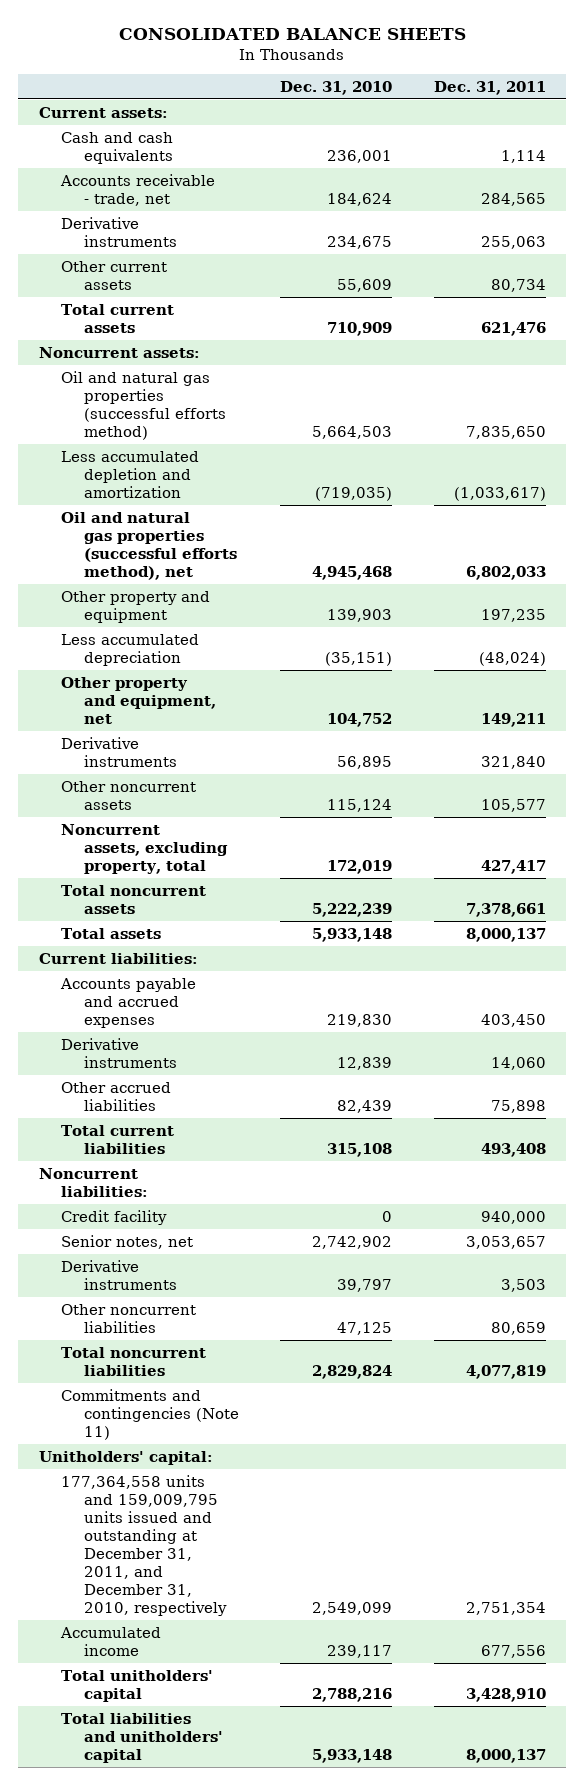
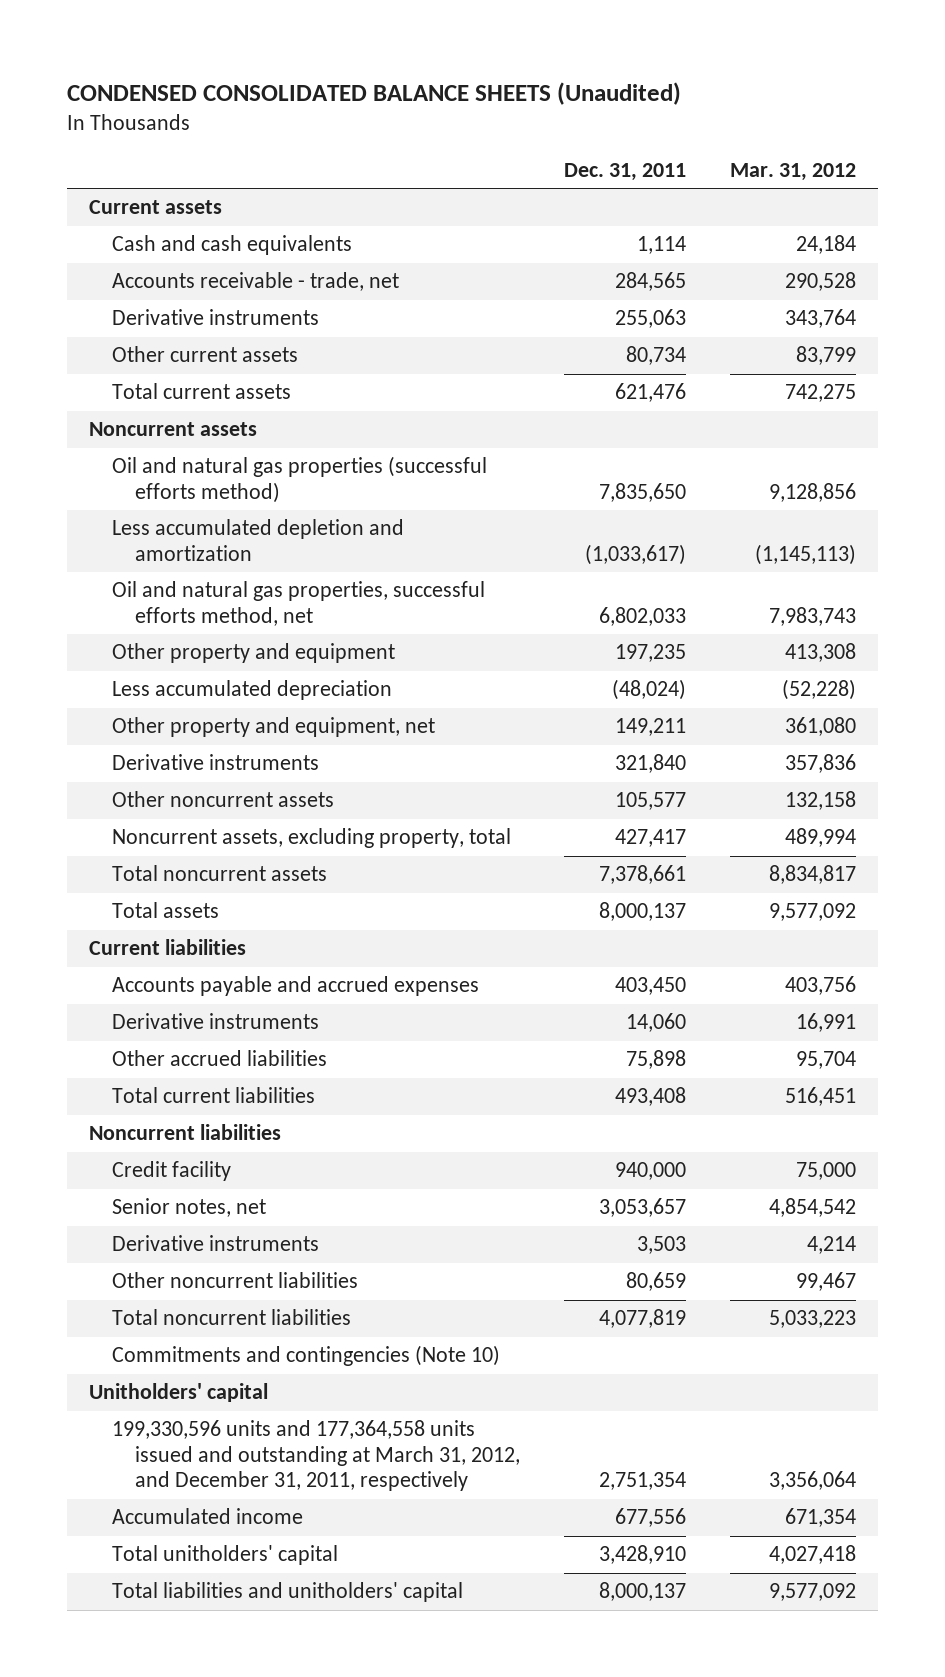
- CONSOLIDATED BALANCE SHEETS
+ CONDENSED CONSOLIDATED BALANCE SHEETS (Unaudited)
- | Dec. 31, 2010 | Dec. 31, 2011
+ | Dec. 31, 2011 | Mar. 31, 2012
- Current assets:
+ Current assets
- Noncurrent assets:
+ Noncurrent assets
- Oil and natural gas properties (successful efforts method), net | 4,945,468 | 6,802,033
+ Oil and natural gas properties, successful efforts method, net | 6,802,033 | 7,983,743
- Current liabilities:
+ Current liabilities
- Noncurrent liabilities:
+ Noncurrent liabilities
- Commitments and contingencies (Note 11)
- Unitholders' capital:
- 177,364,558 units and 159,009,795 units issued and outstanding at December 31, 2011, and December 31, 2010, respectively | 2,549,099 | 2,751,354
+ Commitments and contingencies (Note 10)
+ Unitholders' capital
+ 199,330,596 units and 177,364,558 units issued and outstanding at March 31, 2012, and December 31, 2011, respectively | 2,751,354 | 3,356,064

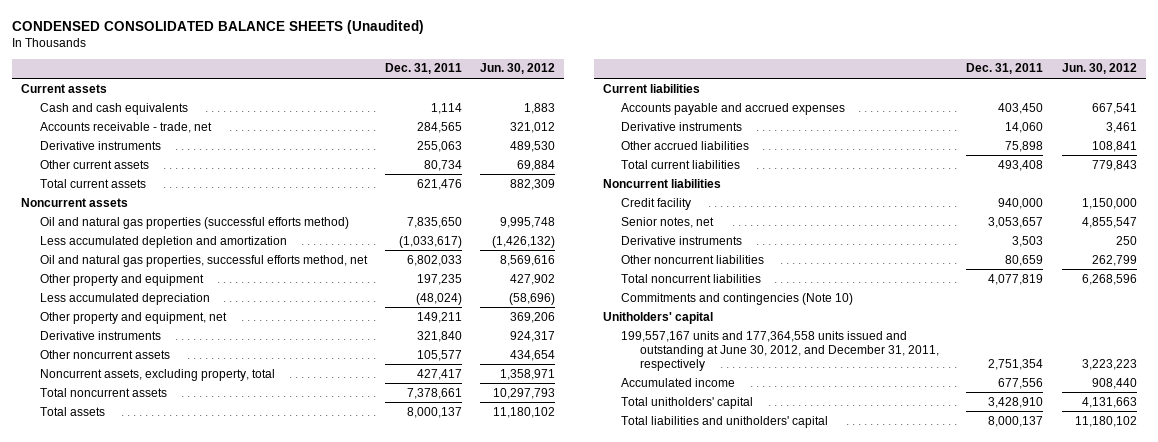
- | Dec. 31, 2011 | Mar. 31, 2012
+ | Dec. 31, 2011 | Jun. 30, 2012
- 199,330,596 units and 177,364,558 units issued and outstanding at March 31, 2012, and December 31, 2011, respectively | 2,751,354 | 3,356,064
+ 199,557,167 units and 177,364,558 units issued and outstanding at June 30, 2012, and December 31, 2011, respectively | 2,751,354 | 3,223,223

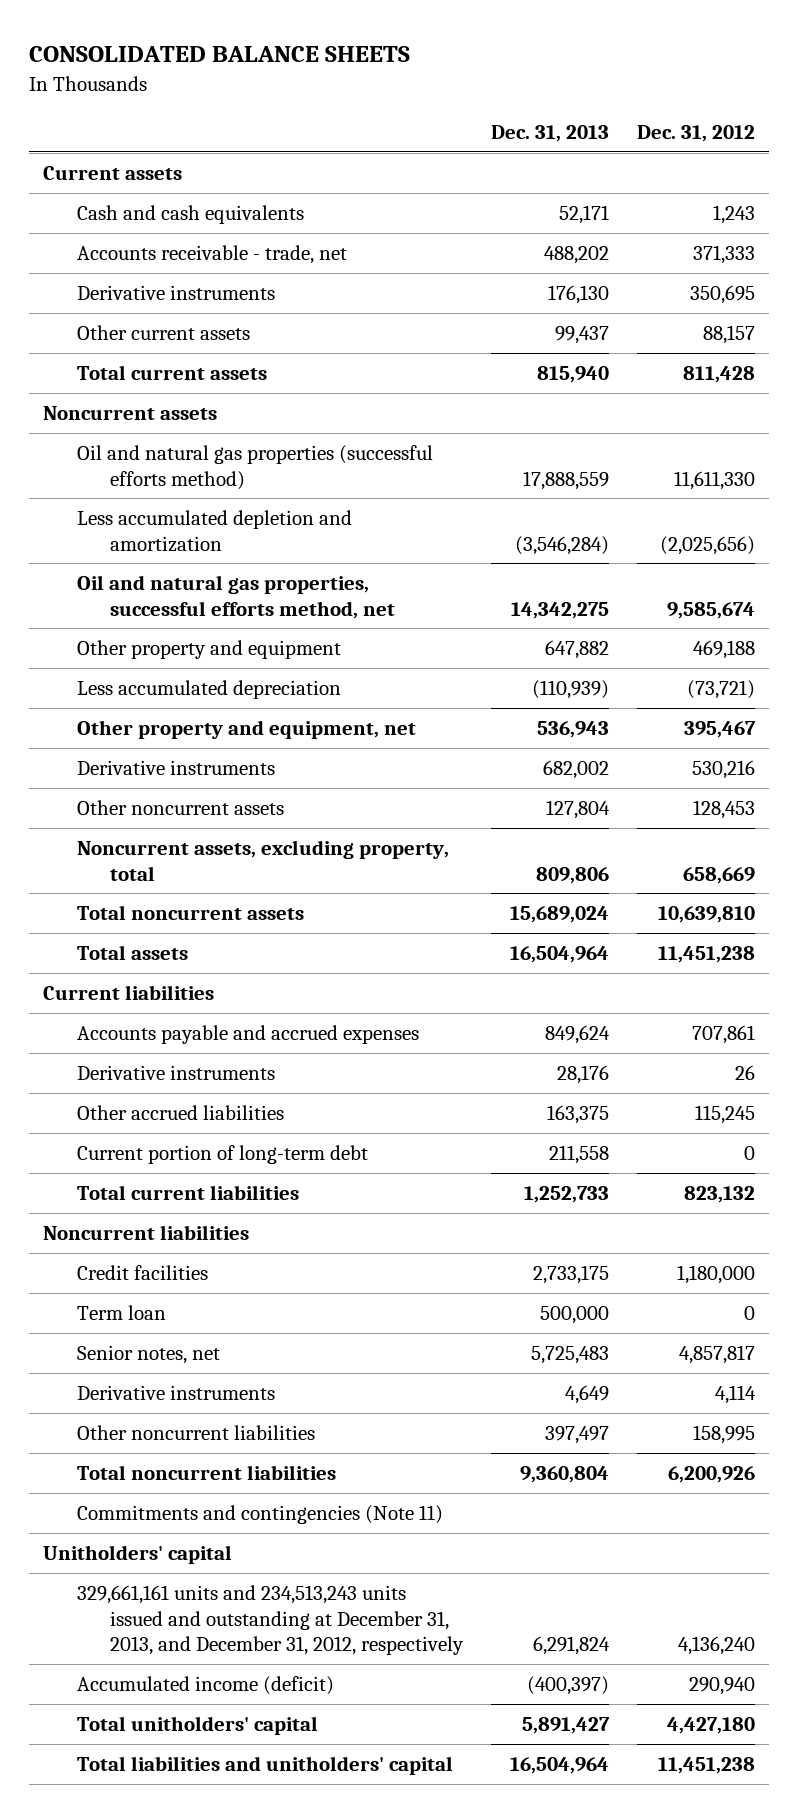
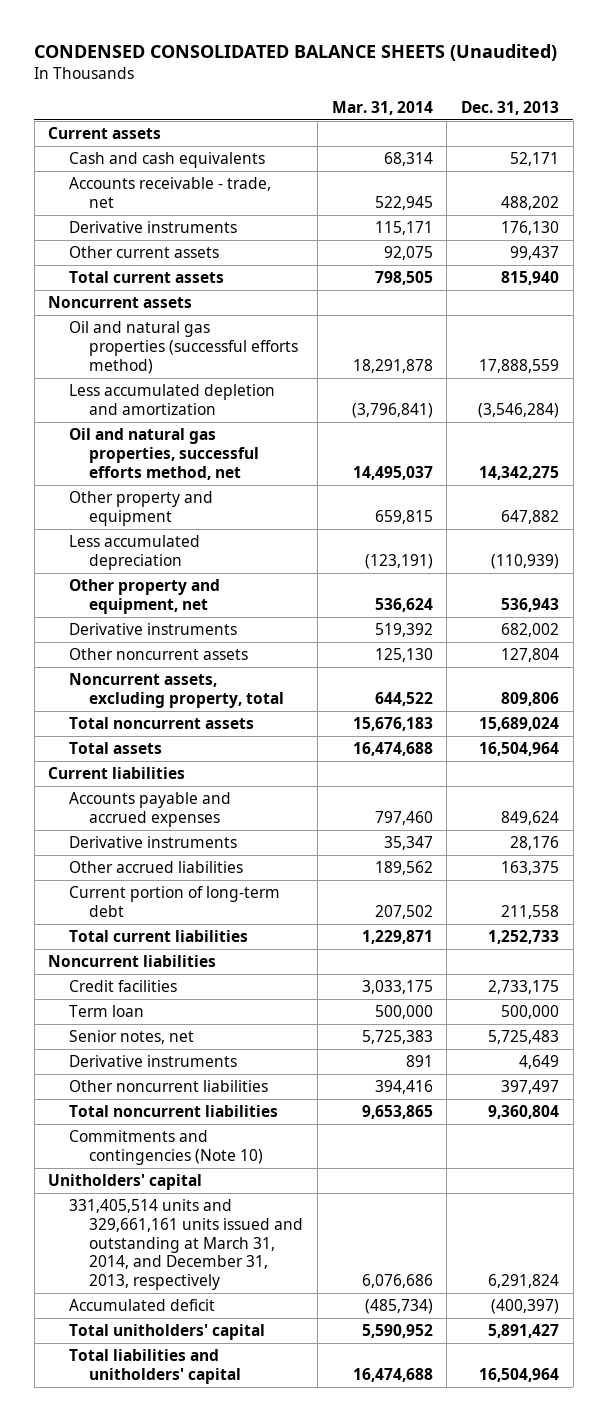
- CONSOLIDATED BALANCE SHEETS
+ CONDENSED CONSOLIDATED BALANCE SHEETS (Unaudited)
- | Dec. 31, 2013 | Dec. 31, 2012
+ | Mar. 31, 2014 | Dec. 31, 2013
- Commitments and contingencies (Note 11)
+ Commitments and contingencies (Note 10)
- 329,661,161 units and 234,513,243 units issued and outstanding at December 31, 2013, and December 31, 2012, respectively | 6,291,824 | 4,136,240
- Accumulated income (deficit) | (400,397) | 290,940
+ 331,405,514 units and 329,661,161 units issued and outstanding at March 31, 2014, and December 31, 2013, respectively | 6,076,686 | 6,291,824
+ Accumulated deficit | (485,734) | (400,397)

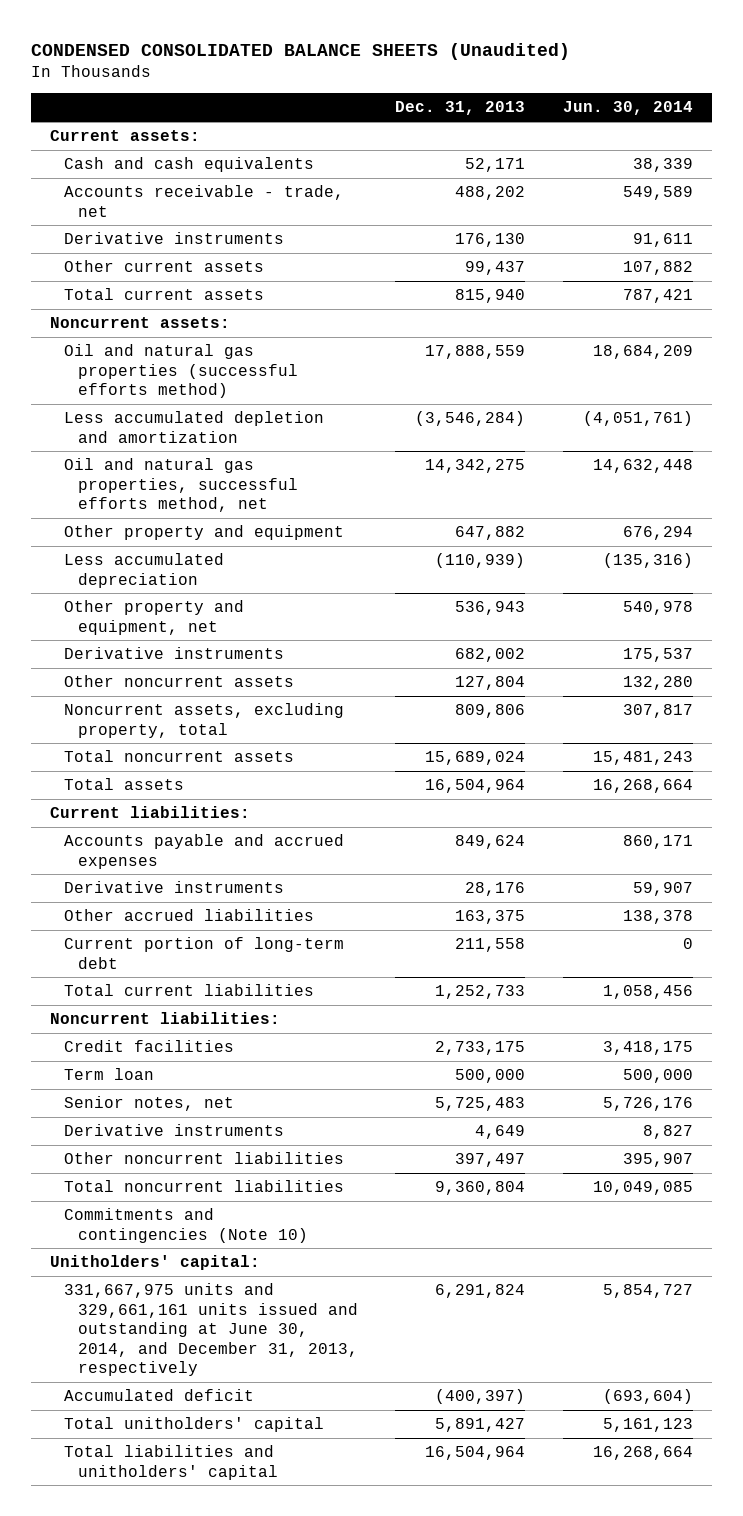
- | Mar. 31, 2014 | Dec. 31, 2013
+ | Dec. 31, 2013 | Jun. 30, 2014
- Current assets
+ Current assets:
- Noncurrent assets
+ Noncurrent assets:
- Current liabilities
+ Current liabilities:
- Noncurrent liabilities
+ Noncurrent liabilities:
- Unitholders' capital
- 331,405,514 units and 329,661,161 units issued and outstanding at March 31, 2014, and December 31, 2013, respectively | 6,076,686 | 6,291,824
+ Unitholders' capital:
+ 331,667,975 units and 329,661,161 units issued and outstanding at June 30, 2014, and December 31, 2013, respectively | 6,291,824 | 5,854,727

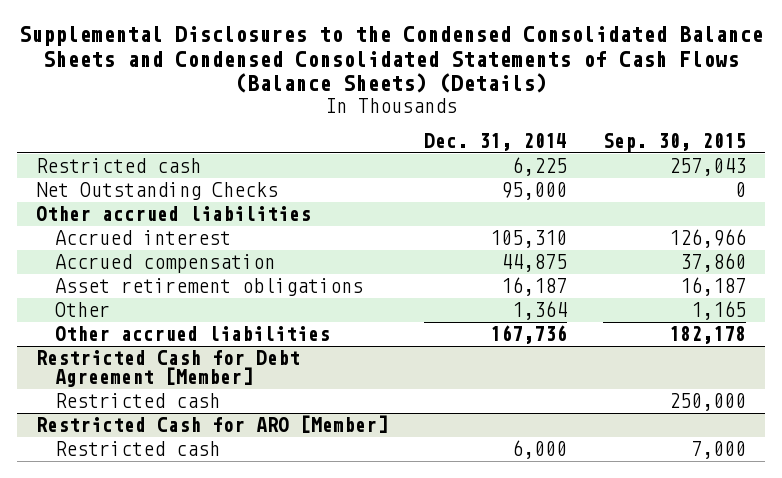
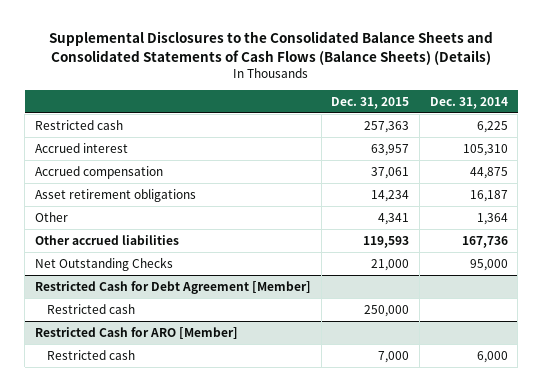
- Supplemental Disclosures to the Condensed Consolidated Balance Sheets and Condensed Consolidated Statements of Cash Flows (Balance Sheets) (Details)
+ Supplemental Disclosures to the Consolidated Balance Sheets and Consolidated Statements of Cash Flows (Balance Sheets) (Details)
- | Dec. 31, 2014 | Sep. 30, 2015
+ | Dec. 31, 2015 | Dec. 31, 2014
- Other accrued liabilities
moved down: Net Outstanding Checks | 21,000 | 95,000

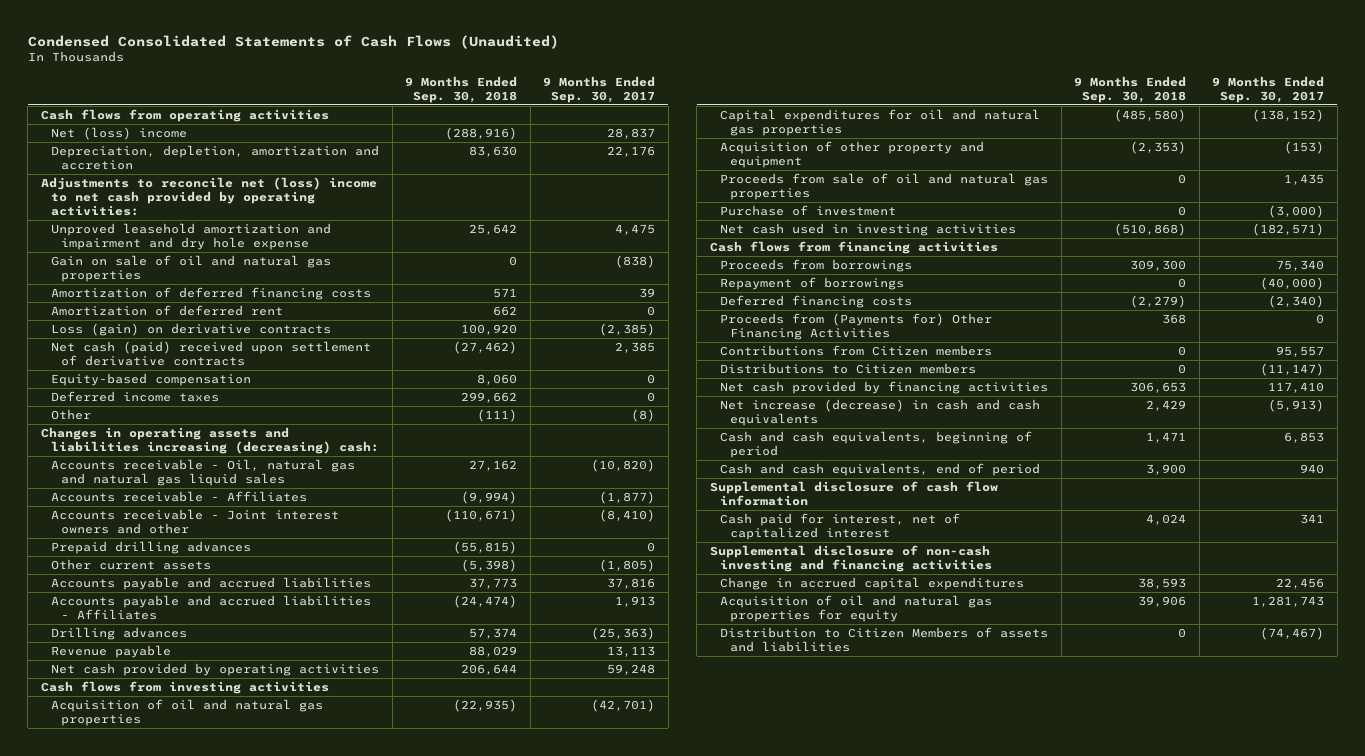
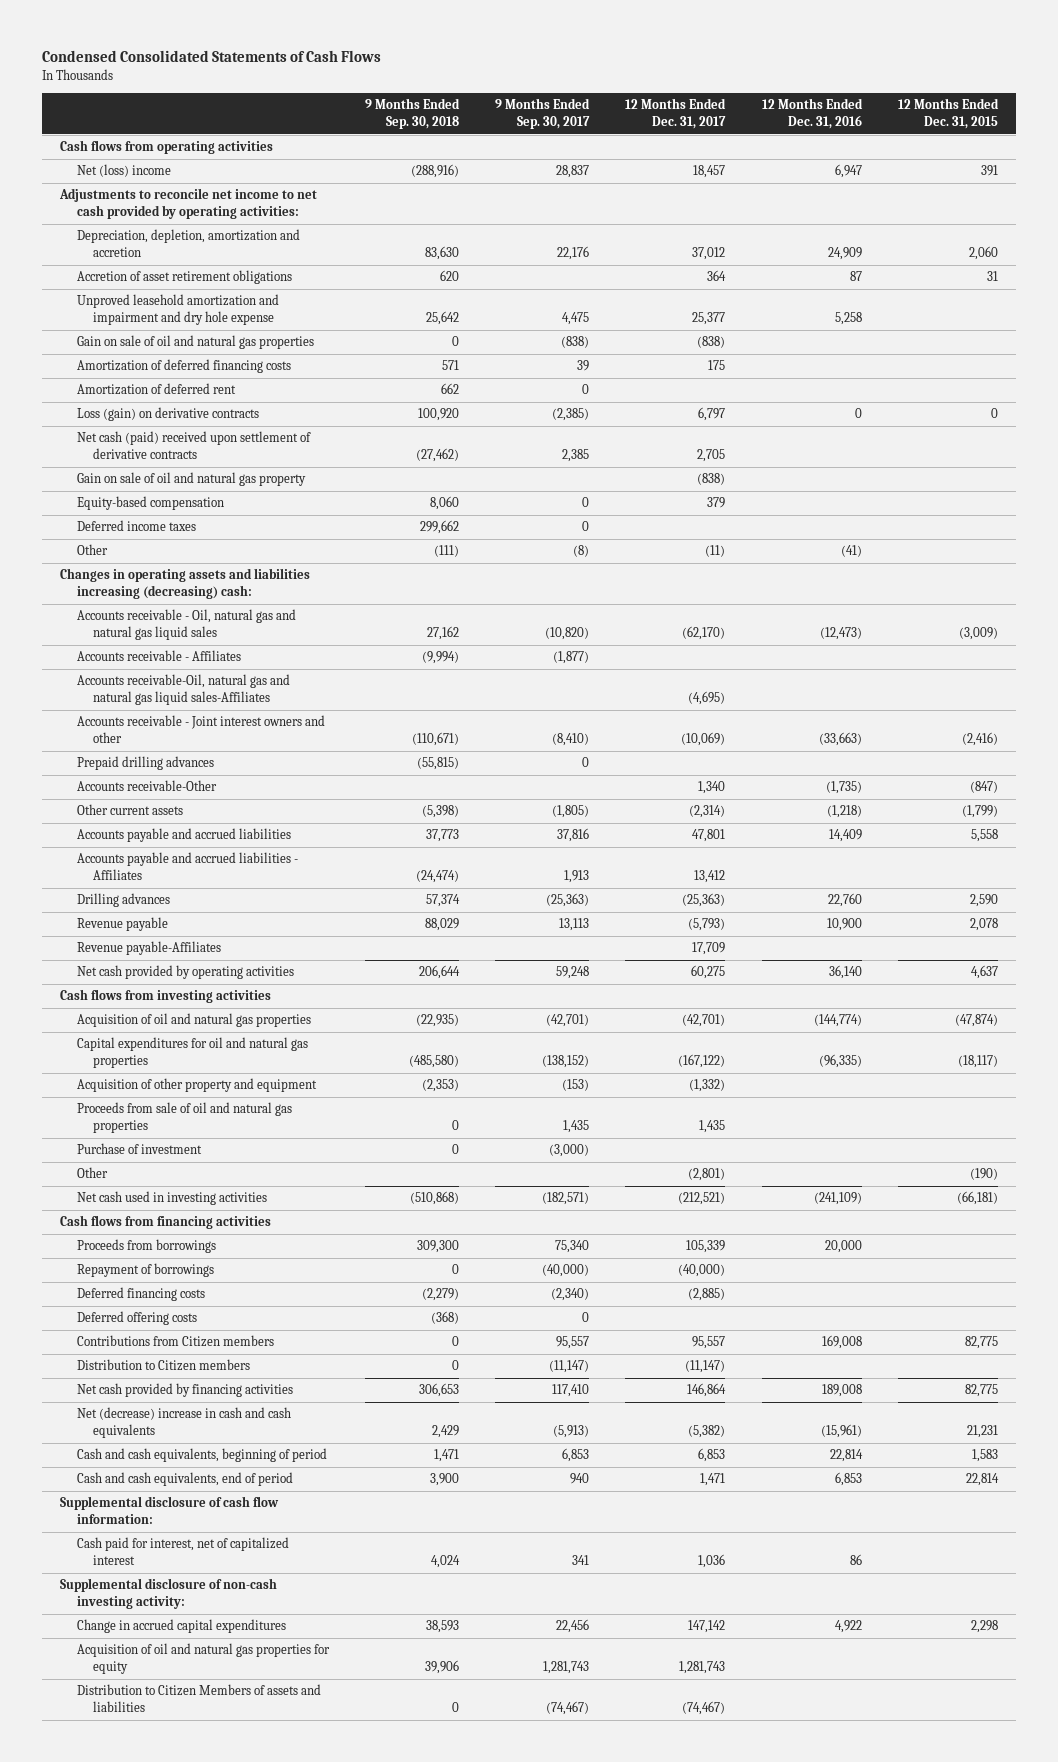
- Condensed Consolidated Statements of Cash Flows (Unaudited)
+ Condensed Consolidated Statements of Cash Flows
- | 9 Months Ended Sep. 30, 2018 | 9 Months Ended Sep. 30, 2017
+ | 9 Months Ended Sep. 30, 2018 | 9 Months Ended Sep. 30, 2017 | 12 Months Ended Dec. 31, 2017 | 12 Months Ended Dec. 31, 2016 | 12 Months Ended Dec. 31, 2015
+ Adjustments to reconcile net income to net cash provided by operating activities:
- Adjustments to reconcile net (loss) income to net cash provided by operating activities:
+ Accretion of asset retirement obligations | 620 | | 364 | 87 | 31
+ Gain on sale of oil and natural gas property | | | (838) | |
+ Accounts receivable-Oil, natural gas and natural gas liquid sales-Affiliates | | | (4,695) | |
+ Accounts receivable-Other | | | 1,340 | (1,735) | (847)
+ Revenue payable-Affiliates | | | 17,709 | |
+ Other | | | (2,801) | | (190)
- Proceeds from (Payments for) Other Financing Activities | 368 | 0
+ Deferred offering costs | (368) | 0 | | |
- Distributions to Citizen members | 0 | (11,147)
+ Distribution to Citizen members | 0 | (11,147) | (11,147) | |
- Net increase (decrease) in cash and cash equivalents | 2,429 | (5,913)
+ Net (decrease) increase in cash and cash equivalents | 2,429 | (5,913) | (5,382) | (15,961) | 21,231
- Supplemental disclosure of cash flow information
+ Supplemental disclosure of cash flow information:
- Supplemental disclosure of non-cash investing and financing activities
+ Supplemental disclosure of non-cash investing activity:

